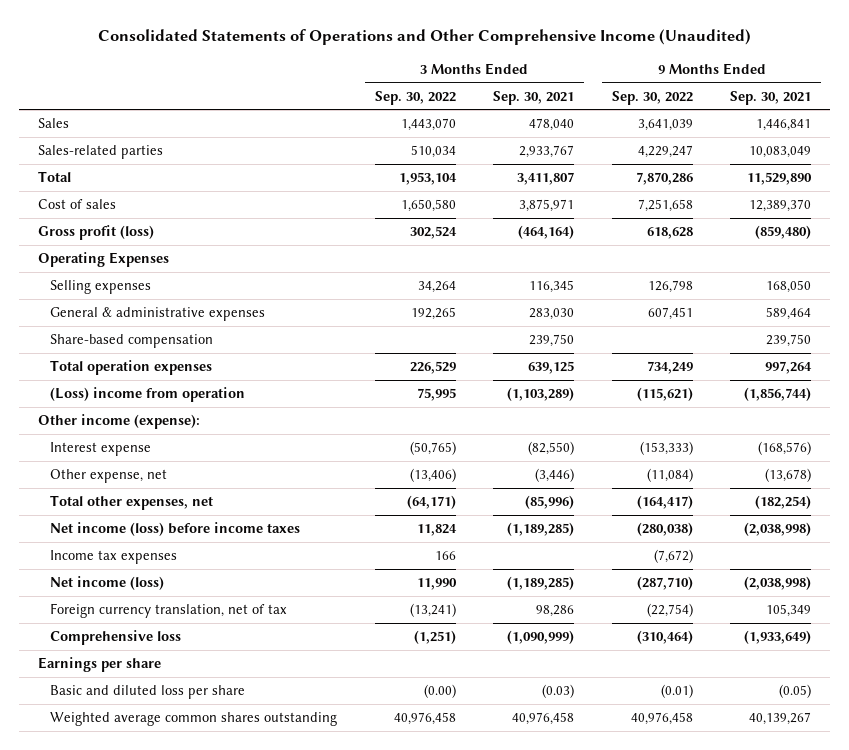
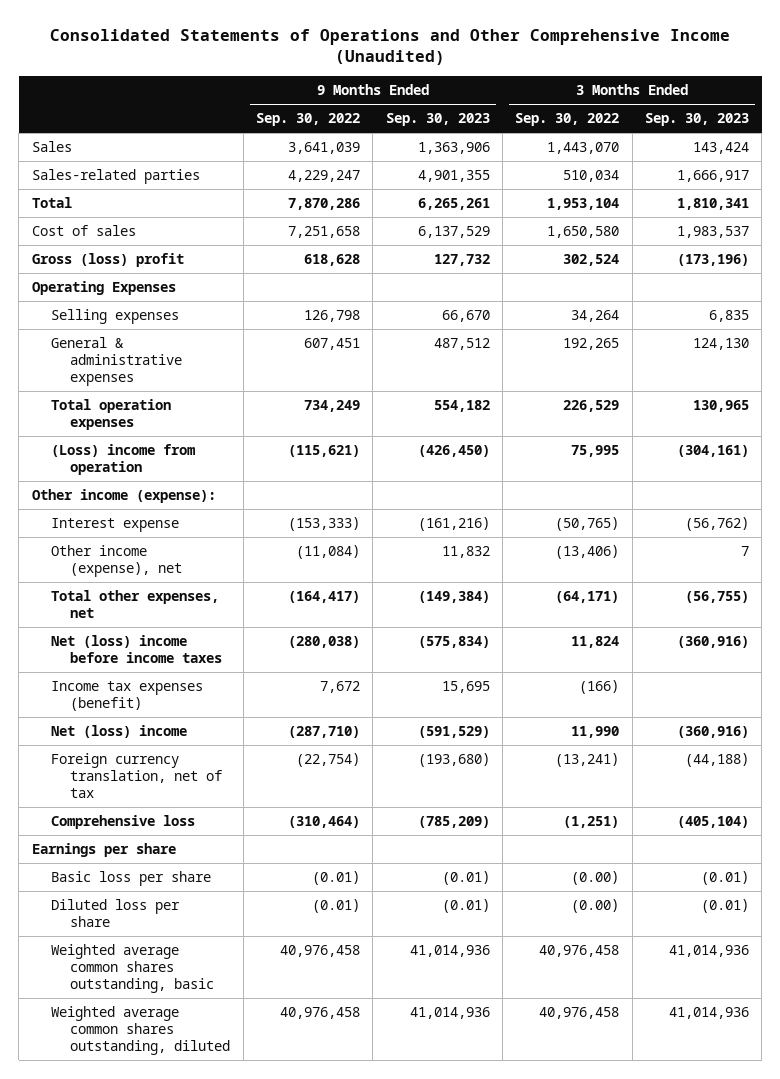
- | 3 Months Ended Sep. 30, 2022 | 3 Months Ended Sep. 30, 2021 | 9 Months Ended Sep. 30, 2022 | 9 Months Ended Sep. 30, 2021
+ | 9 Months Ended Sep. 30, 2022 | 9 Months Ended Sep. 30, 2023 | 3 Months Ended Sep. 30, 2022 | 3 Months Ended Sep. 30, 2023
- Gross profit (loss) | 302,524 | (464,164) | 618,628 | (859,480)
+ Gross (loss) profit | 618,628 | 127,732 | 302,524 | (173,196)
- Share-based compensation | | 239,750 | | 239,750
- Other expense, net | (13,406) | (3,446) | (11,084) | (13,678)
+ Other income (expense), net | (11,084) | 11,832 | (13,406) | 7
- Net income (loss) before income taxes | 11,824 | (1,189,285) | (280,038) | (2,038,998)
- Income tax expenses | 166 | | (7,672) |
- Net income (loss) | 11,990 | (1,189,285) | (287,710) | (2,038,998)
+ Net (loss) income before income taxes | (280,038) | (575,834) | 11,824 | (360,916)
+ Income tax expenses (benefit) | 7,672 | 15,695 | (166) |
+ Net (loss) income | (287,710) | (591,529) | 11,990 | (360,916)
- Basic and diluted loss per share | (0.00) | (0.03) | (0.01) | (0.05)
- Weighted average common shares outstanding | 40,976,458 | 40,976,458 | 40,976,458 | 40,139,267
+ Basic loss per share | (0.01) | (0.01) | (0.00) | (0.01)
+ Diluted loss per share | (0.01) | (0.01) | (0.00) | (0.01)
+ Weighted average common shares outstanding, basic | 40,976,458 | 41,014,936 | 40,976,458 | 41,014,936
+ Weighted average common shares outstanding, diluted | 40,976,458 | 41,014,936 | 40,976,458 | 41,014,936

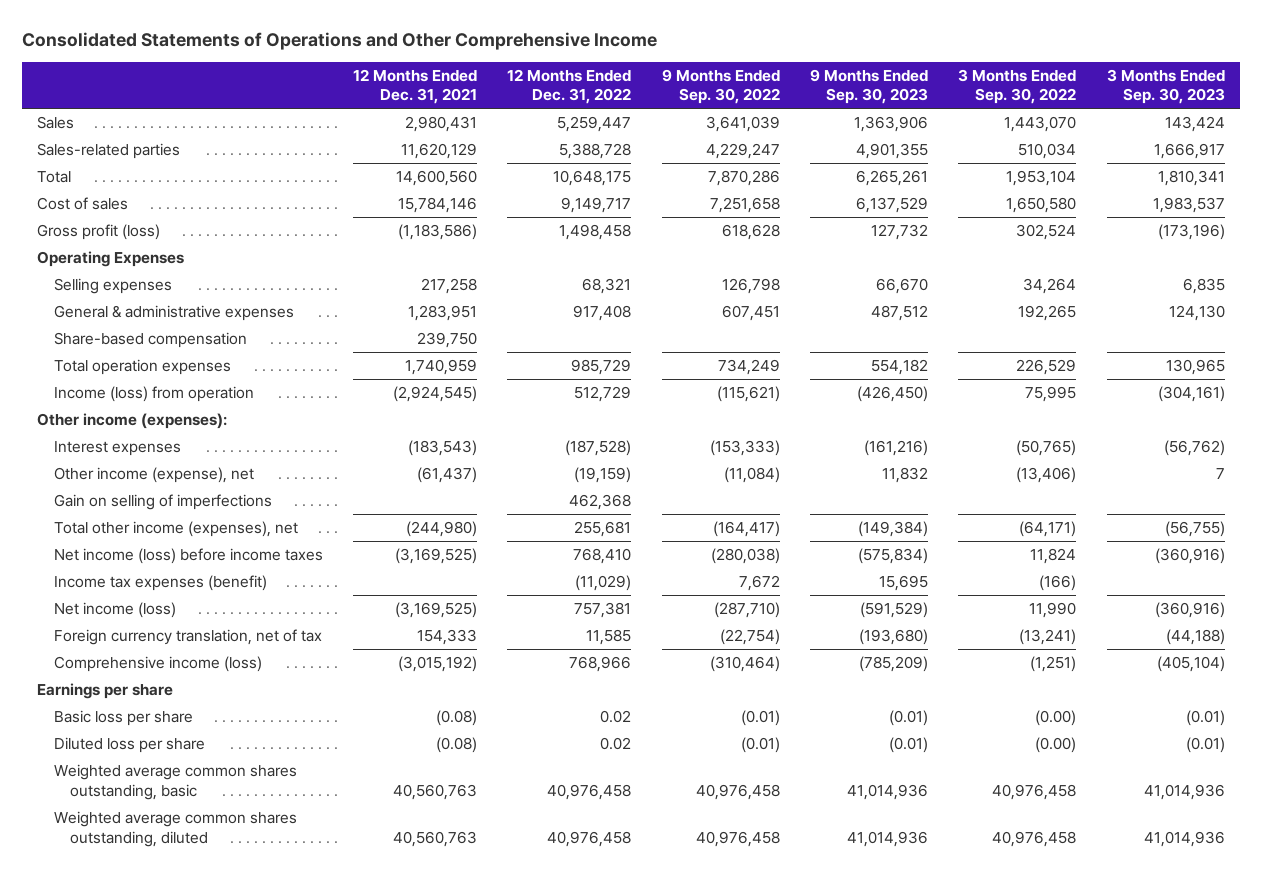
- Consolidated Statements of Operations and Other Comprehensive Income (Unaudited)
+ Consolidated Statements of Operations and Other Comprehensive Income
- | 9 Months Ended Sep. 30, 2022 | 9 Months Ended Sep. 30, 2023 | 3 Months Ended Sep. 30, 2022 | 3 Months Ended Sep. 30, 2023
+ | 12 Months Ended Dec. 31, 2021 | 12 Months Ended Dec. 31, 2022 | 9 Months Ended Sep. 30, 2022 | 9 Months Ended Sep. 30, 2023 | 3 Months Ended Sep. 30, 2022 | 3 Months Ended Sep. 30, 2023
- Gross (loss) profit | 618,628 | 127,732 | 302,524 | (173,196)
+ Gross profit (loss) | (1,183,586) | 1,498,458 | 618,628 | 127,732 | 302,524 | (173,196)
+ Share-based compensation | 239,750 | | | | |
- (Loss) income from operation | (115,621) | (426,450) | 75,995 | (304,161)
- Other income (expense):
- Interest expense | (153,333) | (161,216) | (50,765) | (56,762)
+ Income (loss) from operation | (2,924,545) | 512,729 | (115,621) | (426,450) | 75,995 | (304,161)
+ Other income (expenses):
+ Interest expenses | (183,543) | (187,528) | (153,333) | (161,216) | (50,765) | (56,762)
- Total other expenses, net | (164,417) | (149,384) | (64,171) | (56,755)
- Net (loss) income before income taxes | (280,038) | (575,834) | 11,824 | (360,916)
+ Gain on selling of imperfections | | 462,368 | | | |
+ Total other income (expenses), net | (244,980) | 255,681 | (164,417) | (149,384) | (64,171) | (56,755)
+ Net income (loss) before income taxes | (3,169,525) | 768,410 | (280,038) | (575,834) | 11,824 | (360,916)
- Net (loss) income | (287,710) | (591,529) | 11,990 | (360,916)
+ Net income (loss) | (3,169,525) | 757,381 | (287,710) | (591,529) | 11,990 | (360,916)
- Comprehensive loss | (310,464) | (785,209) | (1,251) | (405,104)
+ Comprehensive income (loss) | (3,015,192) | 768,966 | (310,464) | (785,209) | (1,251) | (405,104)

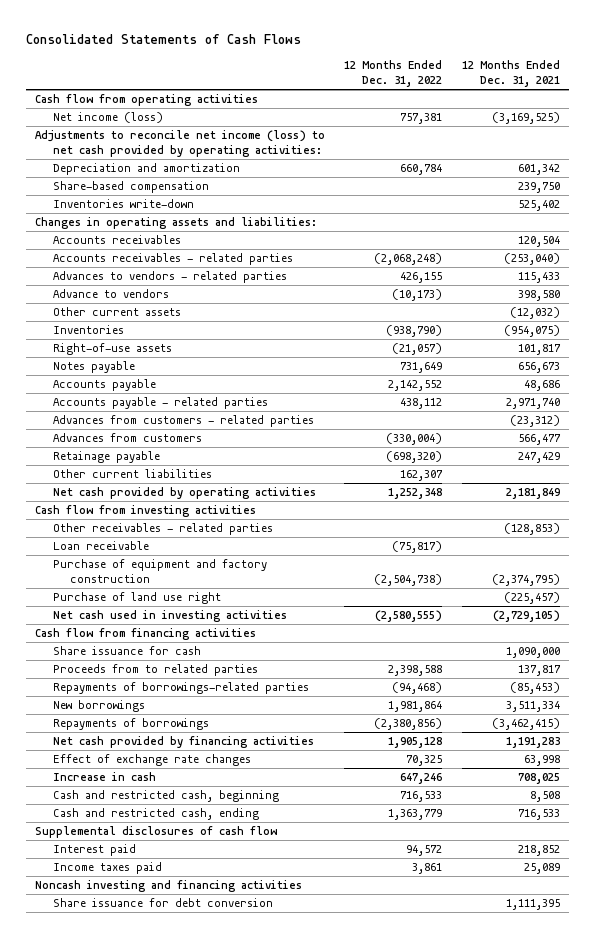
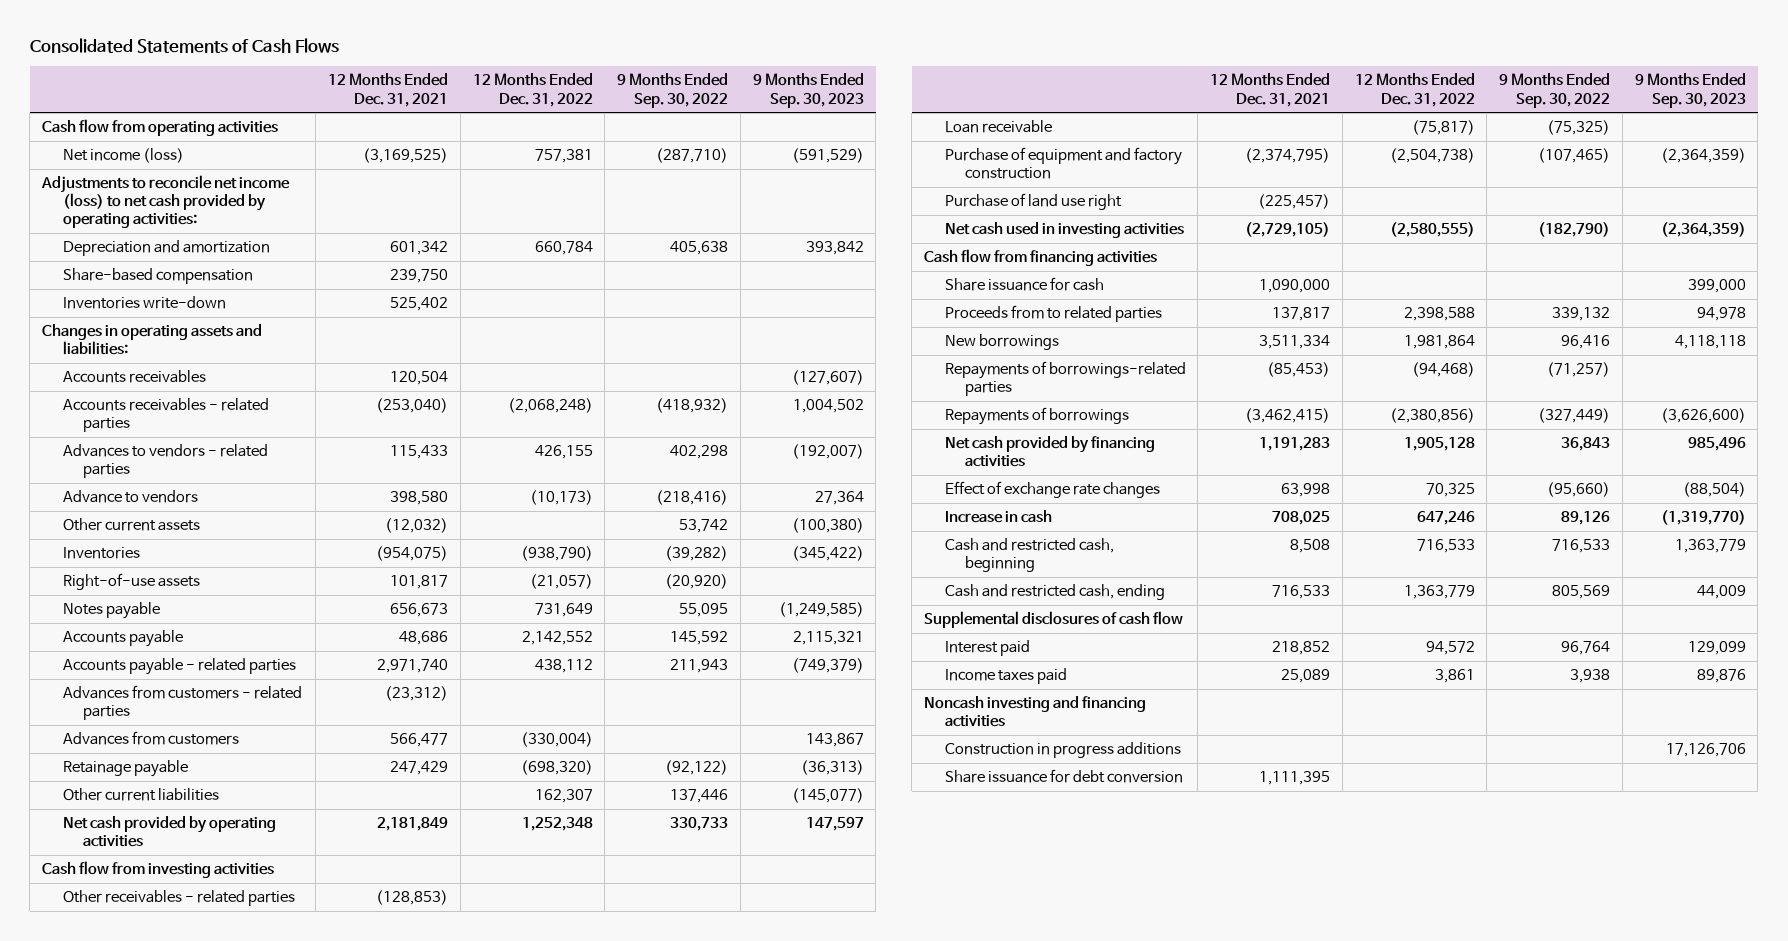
- | 12 Months Ended Dec. 31, 2022 | 12 Months Ended Dec. 31, 2021
+ | 12 Months Ended Dec. 31, 2021 | 12 Months Ended Dec. 31, 2022 | 9 Months Ended Sep. 30, 2022 | 9 Months Ended Sep. 30, 2023
moved down: Repayments of borrowings-related parties | (85,453) | (94,468) | (71,257) |
+ Construction in progress additions | | | | 17,126,706

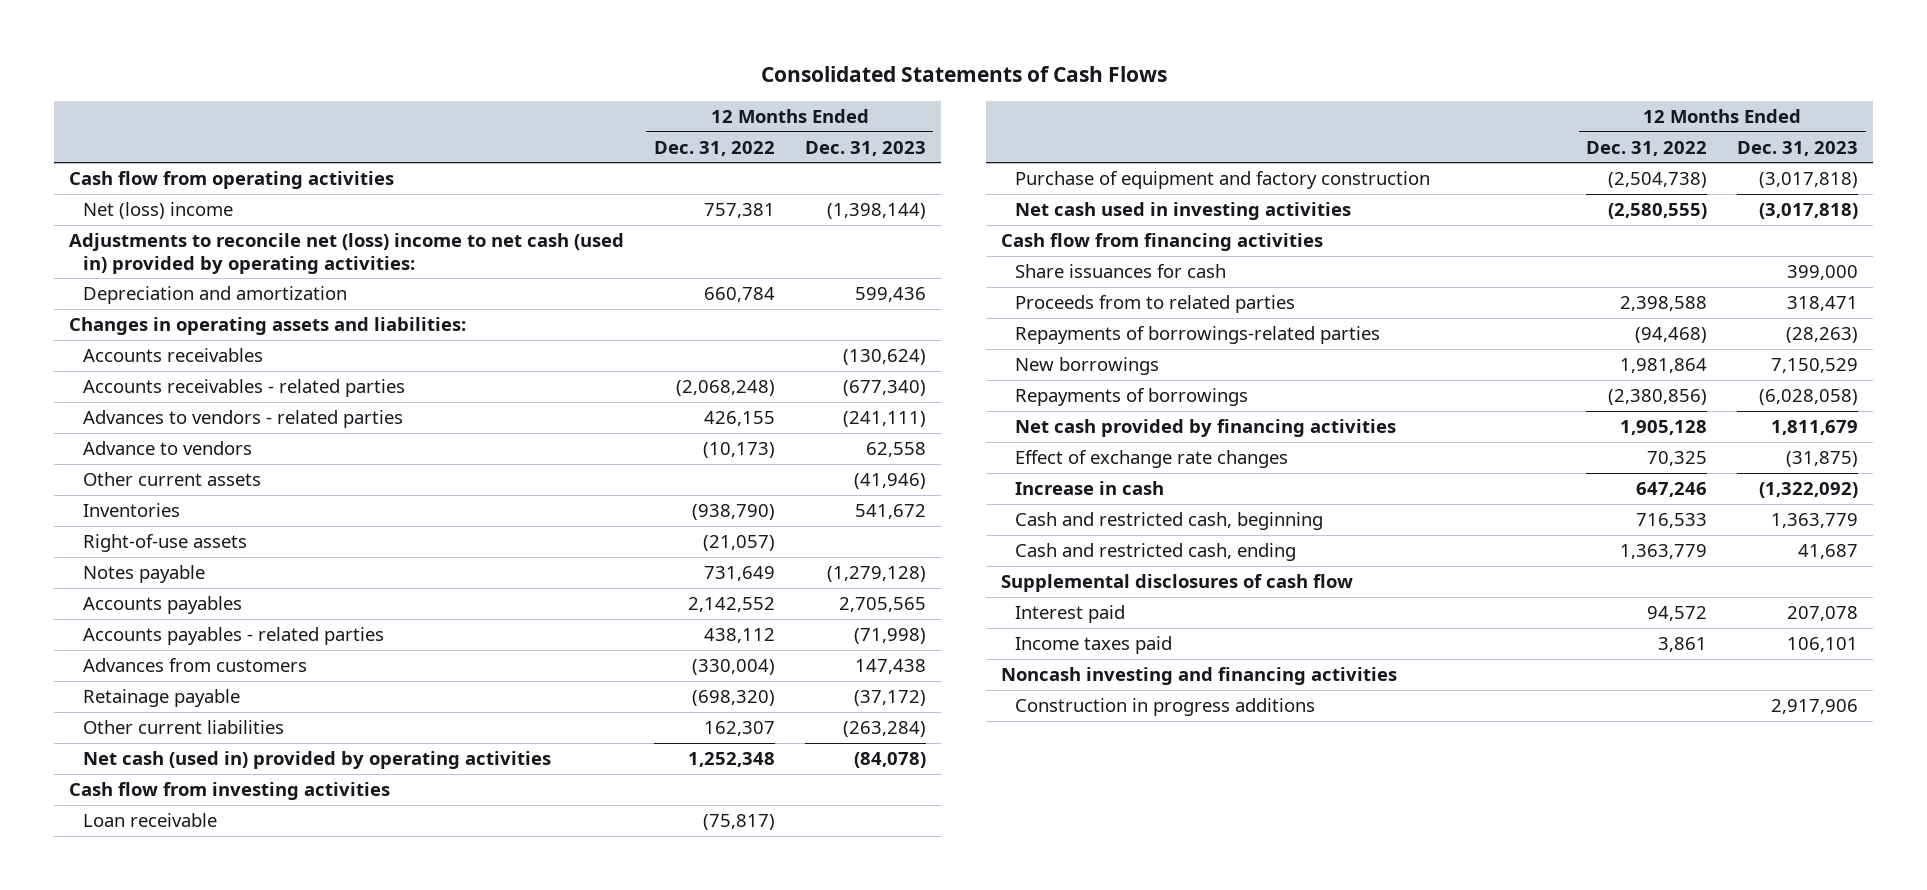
- | 12 Months Ended Dec. 31, 2021 | 12 Months Ended Dec. 31, 2022 | 9 Months Ended Sep. 30, 2022 | 9 Months Ended Sep. 30, 2023
+ | 12 Months Ended Dec. 31, 2022 | 12 Months Ended Dec. 31, 2023
- Net income (loss) | (3,169,525) | 757,381 | (287,710) | (591,529)
- Adjustments to reconcile net income (loss) to net cash provided by operating activities:
+ Net (loss) income | 757,381 | (1,398,144)
+ Adjustments to reconcile net (loss) income to net cash (used in) provided by operating activities:
- Share-based compensation | 239,750 | | |
- Inventories write-down | 525,402 | | |
- Accounts payable | 48,686 | 2,142,552 | 145,592 | 2,115,321
- Accounts payable - related parties | 2,971,740 | 438,112 | 211,943 | (749,379)
- Advances from customers - related parties | (23,312) | | |
+ Accounts payables | 2,142,552 | 2,705,565
+ Accounts payables - related parties | 438,112 | (71,998)
- Net cash provided by operating activities | 2,181,849 | 1,252,348 | 330,733 | 147,597
+ Net cash (used in) provided by operating activities | 1,252,348 | (84,078)
- Other receivables - related parties | (128,853) | | |
- Purchase of land use right | (225,457) | | |
- Share issuance for cash | 1,090,000 | | | 399,000
+ Share issuances for cash | | 399,000
moved down: New borrowings | 1,981,864 | 7,150,529
- Share issuance for debt conversion | 1,111,395 | | |

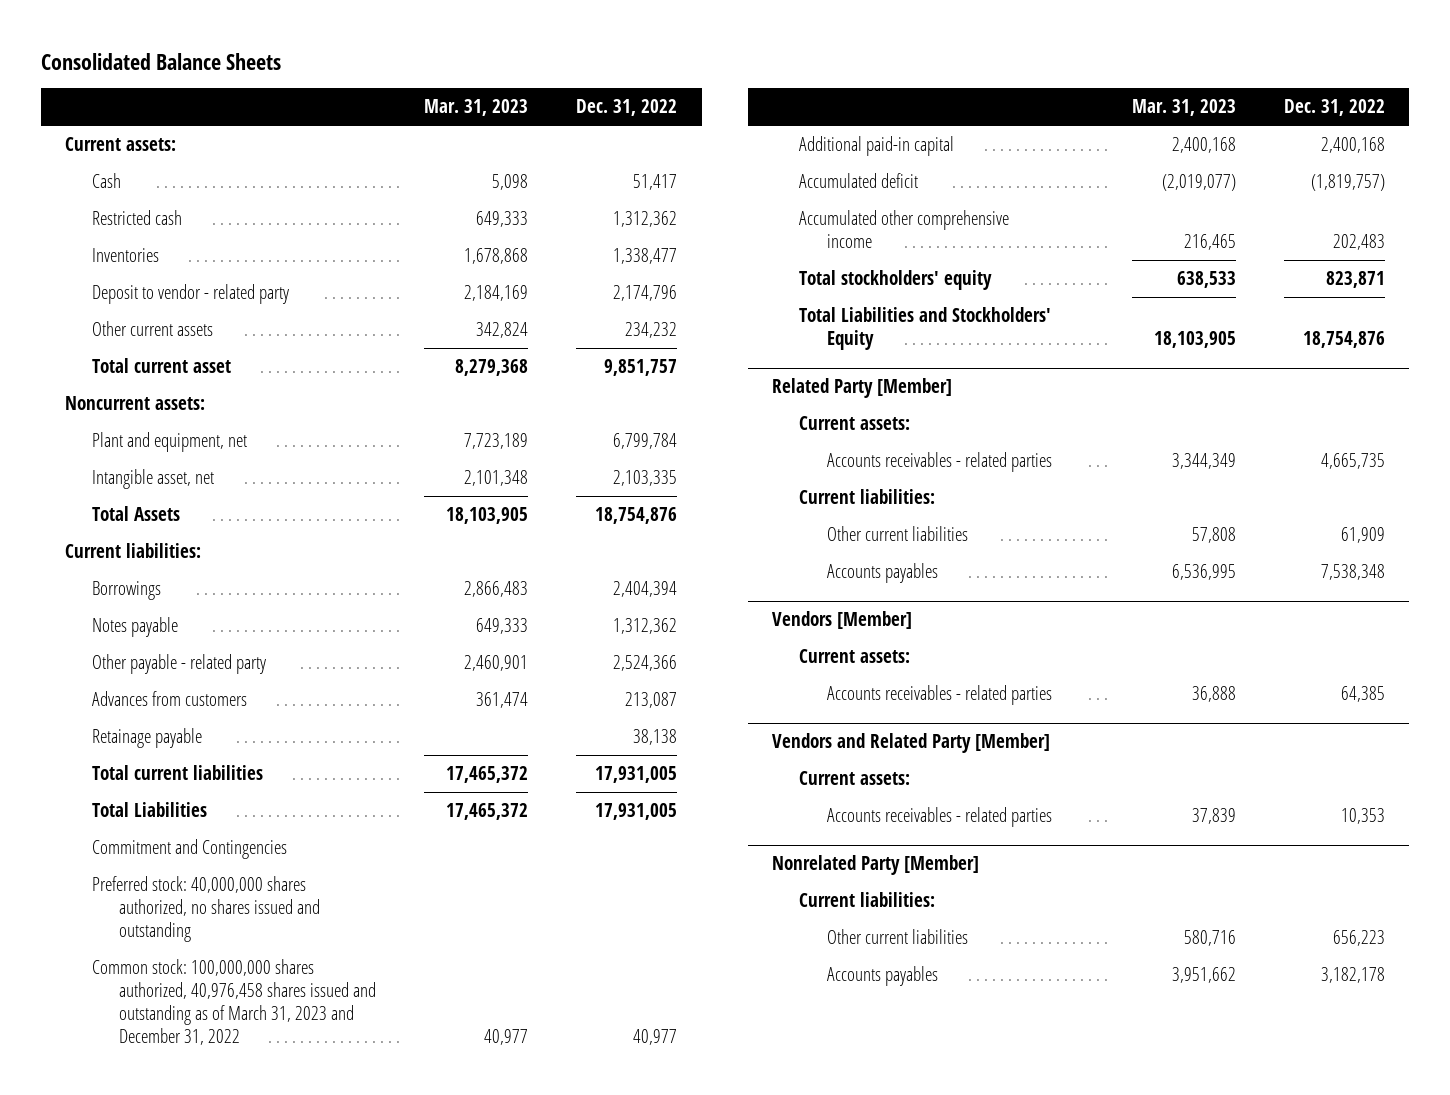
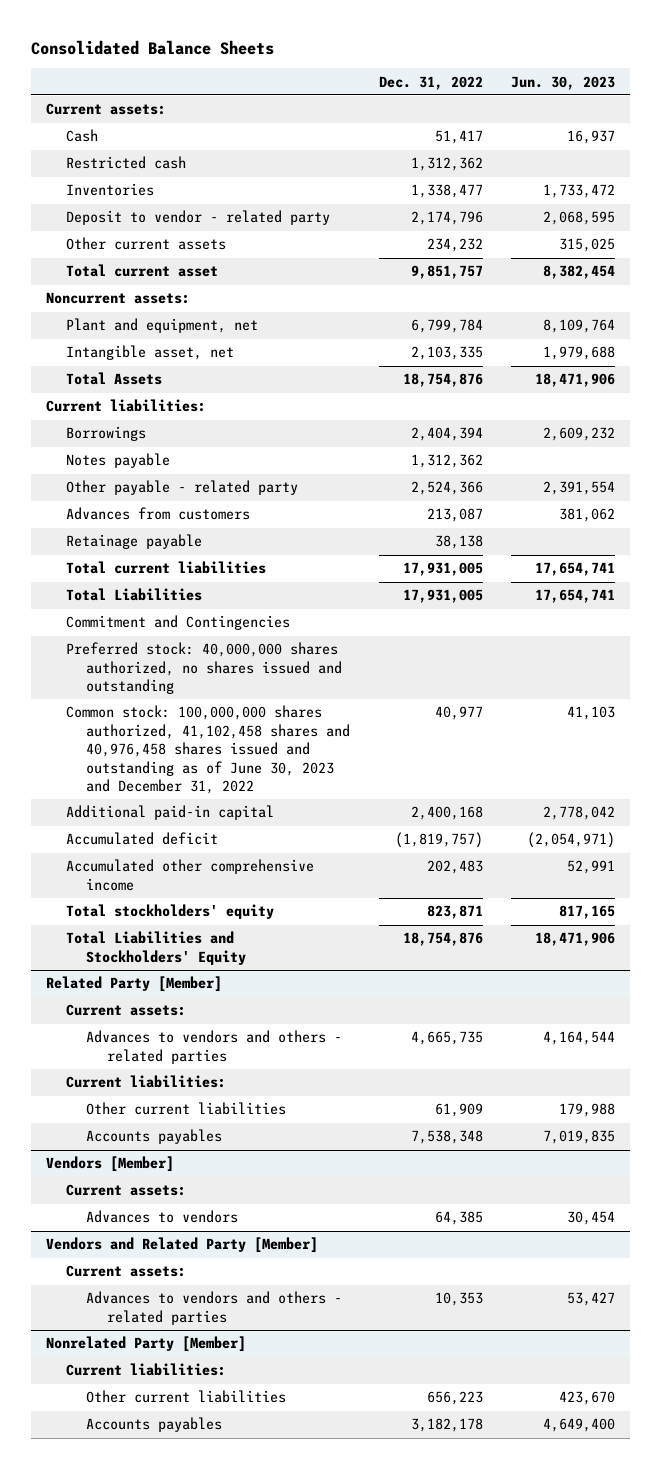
- | Mar. 31, 2023 | Dec. 31, 2022
+ | Dec. 31, 2022 | Jun. 30, 2023
- Common stock: 100,000,000 shares authorized, 40,976,458 shares issued and outstanding as of March 31, 2023 and December 31, 2022 | 40,977 | 40,977
+ Common stock: 100,000,000 shares authorized, 41,102,458 shares and 40,976,458 shares issued and outstanding as of June 30, 2023 and December 31, 2022 | 40,977 | 41,103
@ Related Party [Member]
- Accounts receivables - related parties | 3,344,349 | 4,665,735
+ Advances to vendors and others - related parties | 4,665,735 | 4,164,544
@ Vendors [Member]
- Accounts receivables - related parties | 36,888 | 64,385
+ Advances to vendors | 64,385 | 30,454
@ Vendors and Related Party [Member]
- Accounts receivables - related parties | 37,839 | 10,353
+ Advances to vendors and others - related parties | 10,353 | 53,427

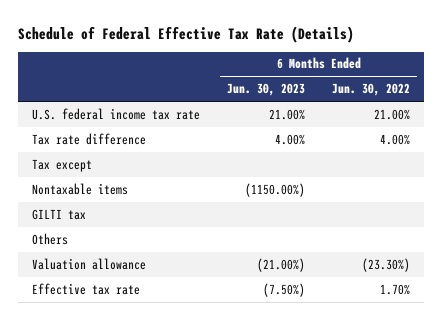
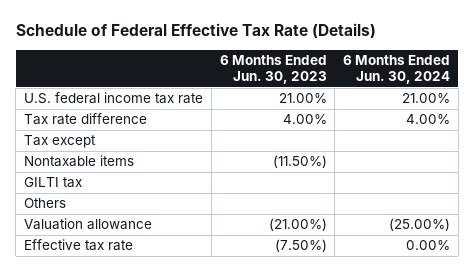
- | 6 Months Ended Jun. 30, 2023 | 6 Months Ended Jun. 30, 2022
+ | 6 Months Ended Jun. 30, 2023 | 6 Months Ended Jun. 30, 2024
- Nontaxable items | (1150.00%) |
+ Nontaxable items | (11.50%) |

